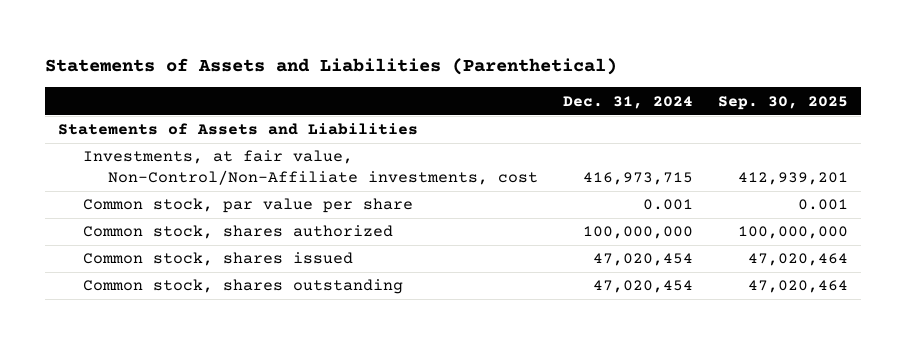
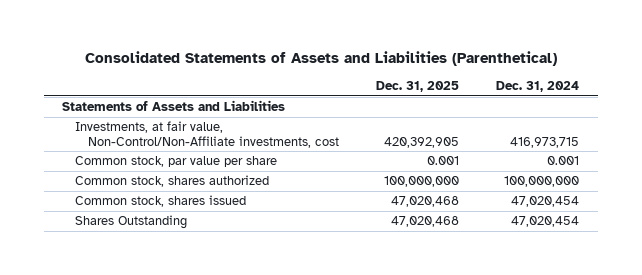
- Statements of Assets and Liabilities (Parenthetical)
+ Consolidated Statements of Assets and Liabilities (Parenthetical)
- | Dec. 31, 2024 | Sep. 30, 2025
+ | Dec. 31, 2025 | Dec. 31, 2024
- Common stock, shares outstanding | 47,020,454 | 47,020,464
+ Shares Outstanding | 47,020,468 | 47,020,454

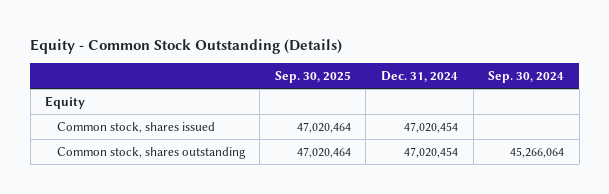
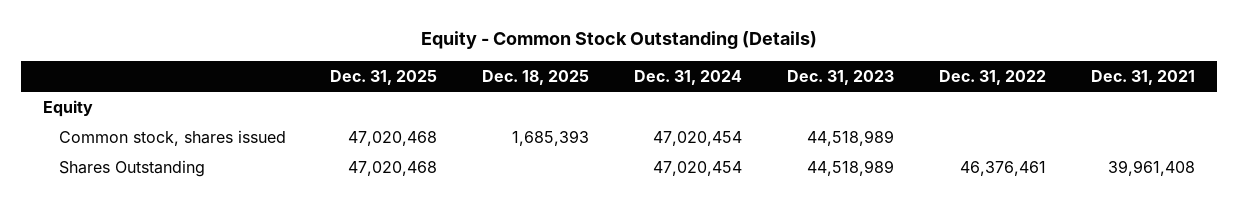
- | Sep. 30, 2025 | Dec. 31, 2024 | Sep. 30, 2024
+ | Dec. 31, 2025 | Dec. 18, 2025 | Dec. 31, 2024 | Dec. 31, 2023 | Dec. 31, 2022 | Dec. 31, 2021
- Common stock, shares outstanding | 47,020,464 | 47,020,454 | 45,266,064
+ Shares Outstanding | 47,020,468 | | 47,020,454 | 44,518,989 | 46,376,461 | 39,961,408

